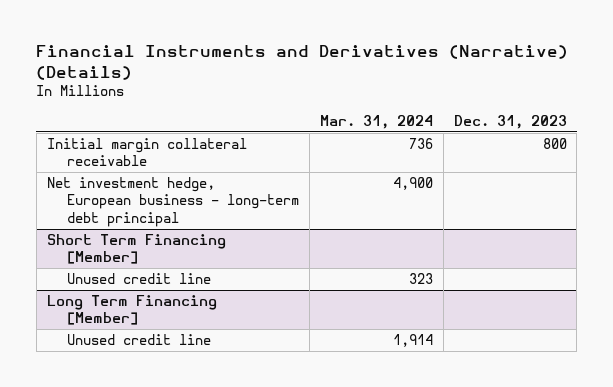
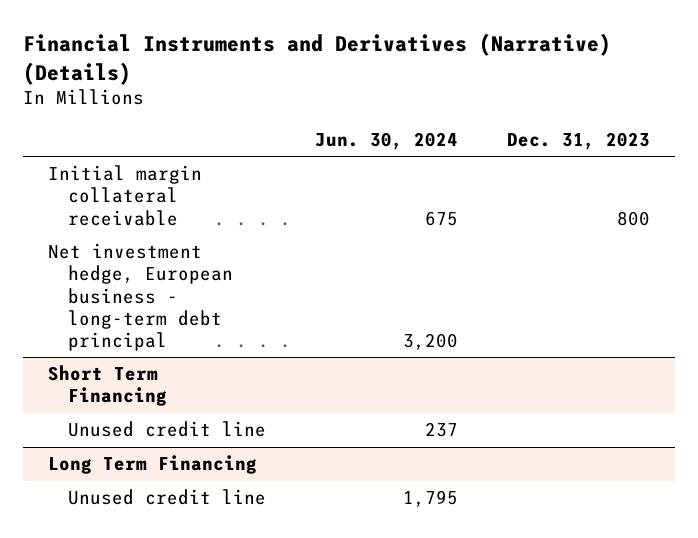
- | Mar. 31, 2024 | Dec. 31, 2023
+ | Jun. 30, 2024 | Dec. 31, 2023
- Short Term Financing [Member]
+ Short Term Financing
- Long Term Financing [Member]
+ Long Term Financing

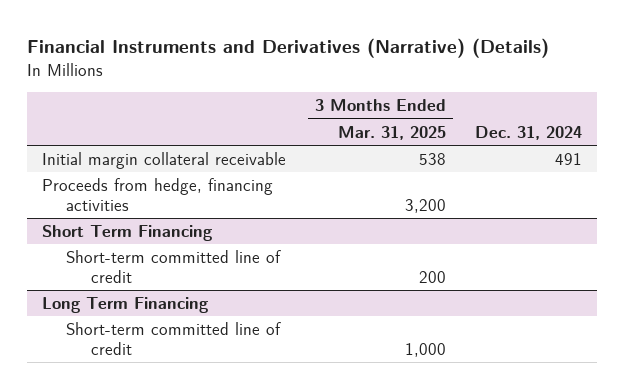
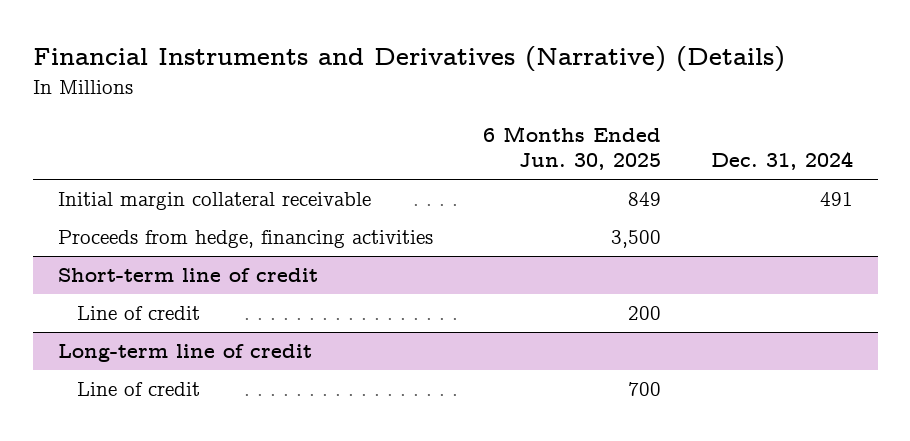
- | 3 Months Ended Mar. 31, 2025 | Dec. 31, 2024
+ | 6 Months Ended Jun. 30, 2025 | Dec. 31, 2024
- Short Term Financing
- Short-term committed line of credit | 200 |
- Long Term Financing
- Short-term committed line of credit | 1,000 |
+ Short-term line of credit
+ Line of credit | 200 |
+ Long-term line of credit
+ Line of credit | 700 |

